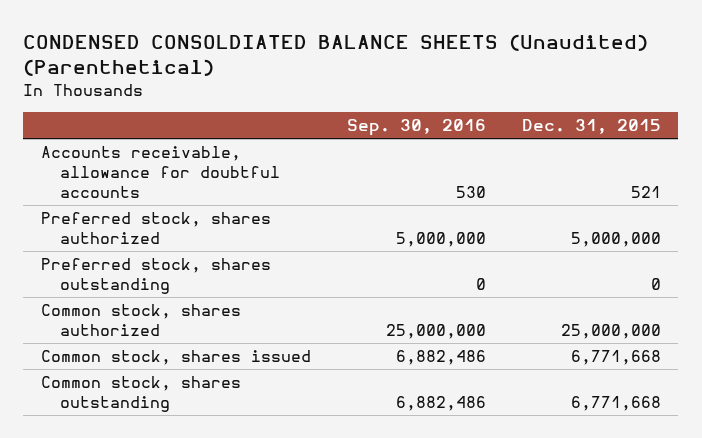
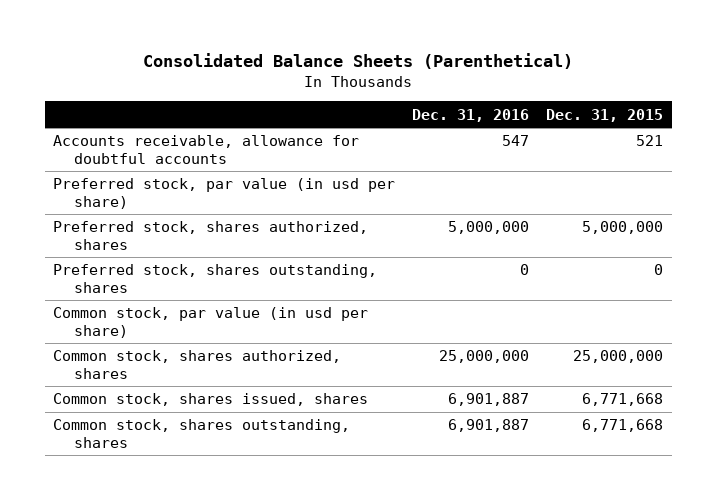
- CONDENSED CONSOLDIATED BALANCE SHEETS (Unaudited) (Parenthetical)
+ Consolidated Balance Sheets (Parenthetical)
- | Sep. 30, 2016 | Dec. 31, 2015
+ | Dec. 31, 2016 | Dec. 31, 2015
- Preferred stock, shares authorized | 5,000,000 | 5,000,000
- Preferred stock, shares outstanding | 0 | 0
- Common stock, shares authorized | 25,000,000 | 25,000,000
- Common stock, shares issued | 6,882,486 | 6,771,668
- Common stock, shares outstanding | 6,882,486 | 6,771,668
+ Preferred stock, par value (in usd per share)
+ Preferred stock, shares authorized, shares | 5,000,000 | 5,000,000
+ Preferred stock, shares outstanding, shares | 0 | 0
+ Common stock, par value (in usd per share)
+ Common stock, shares authorized, shares | 25,000,000 | 25,000,000
+ Common stock, shares issued, shares | 6,901,887 | 6,771,668
+ Common stock, shares outstanding, shares | 6,901,887 | 6,771,668

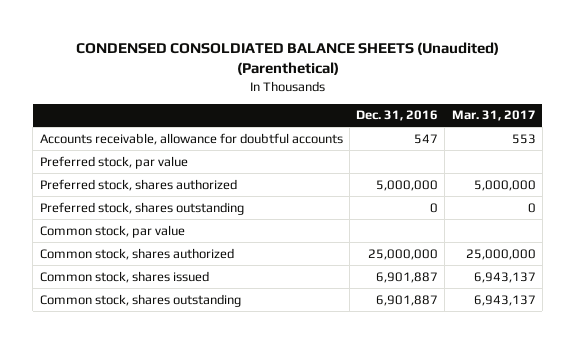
- Consolidated Balance Sheets (Parenthetical)
+ CONDENSED CONSOLDIATED BALANCE SHEETS (Unaudited) (Parenthetical)
- | Dec. 31, 2016 | Dec. 31, 2015
+ | Dec. 31, 2016 | Mar. 31, 2017
- Preferred stock, par value (in usd per share)
- Preferred stock, shares authorized, shares | 5,000,000 | 5,000,000
- Preferred stock, shares outstanding, shares | 0 | 0
- Common stock, par value (in usd per share)
- Common stock, shares authorized, shares | 25,000,000 | 25,000,000
- Common stock, shares issued, shares | 6,901,887 | 6,771,668
- Common stock, shares outstanding, shares | 6,901,887 | 6,771,668
+ Preferred stock, par value
+ Preferred stock, shares authorized | 5,000,000 | 5,000,000
+ Preferred stock, shares outstanding | 0 | 0
+ Common stock, par value
+ Common stock, shares authorized | 25,000,000 | 25,000,000
+ Common stock, shares issued | 6,901,887 | 6,943,137
+ Common stock, shares outstanding | 6,901,887 | 6,943,137

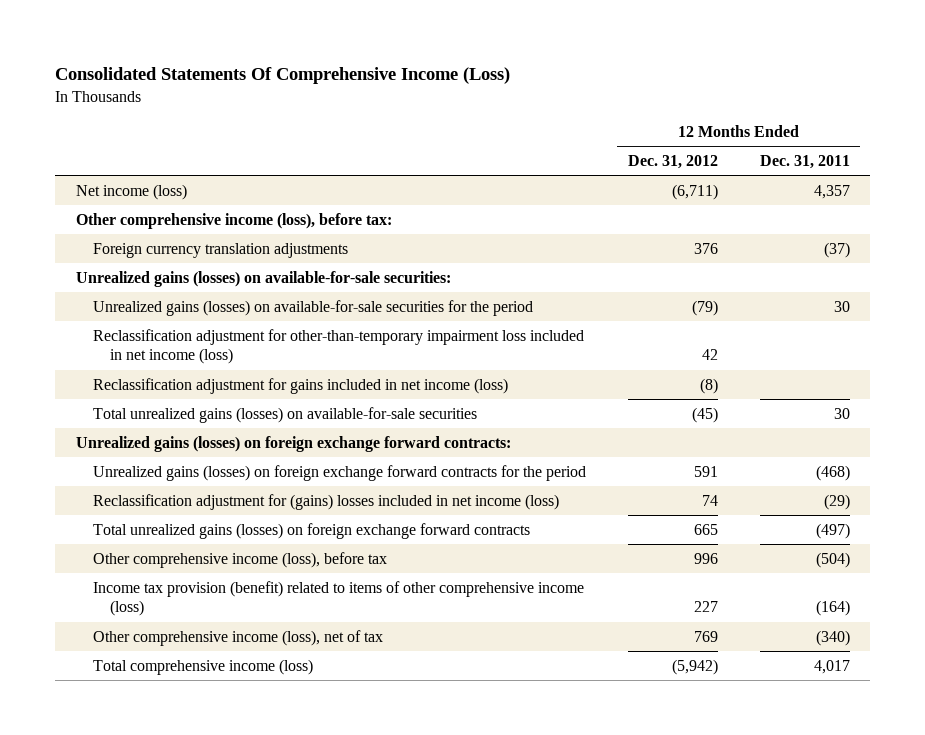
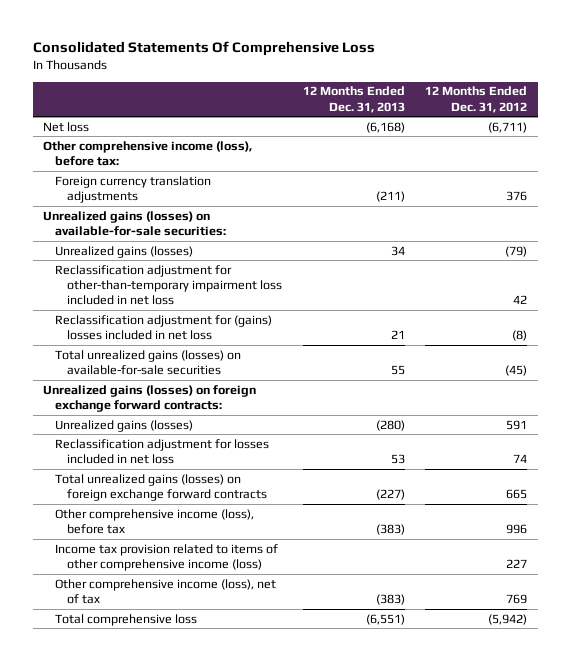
- Consolidated Statements Of Comprehensive Income (Loss)
+ Consolidated Statements Of Comprehensive Loss
- | 12 Months Ended Dec. 31, 2012 | 12 Months Ended Dec. 31, 2011
+ | 12 Months Ended Dec. 31, 2013 | 12 Months Ended Dec. 31, 2012
- Net income (loss) | (6,711) | 4,357
+ Net loss | (6,168) | (6,711)
- Unrealized gains (losses) on available-for-sale securities for the period | (79) | 30
- Reclassification adjustment for other-than-temporary impairment loss included in net income (loss) | 42 |
- Reclassification adjustment for gains included in net income (loss) | (8) |
+ Unrealized gains (losses) | 34 | (79)
+ Reclassification adjustment for other-than-temporary impairment loss included in net loss | | 42
+ Reclassification adjustment for (gains) losses included in net loss | 21 | (8)
- Unrealized gains (losses) on foreign exchange forward contracts for the period | 591 | (468)
- Reclassification adjustment for (gains) losses included in net income (loss) | 74 | (29)
+ Unrealized gains (losses) | (280) | 591
+ Reclassification adjustment for losses included in net loss | 53 | 74
- Income tax provision (benefit) related to items of other comprehensive income (loss) | 227 | (164)
+ Income tax provision related to items of other comprehensive income (loss) | | 227
- Total comprehensive income (loss) | (5,942) | 4,017
+ Total comprehensive loss | (6,551) | (5,942)

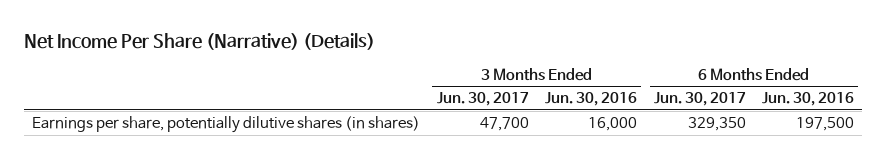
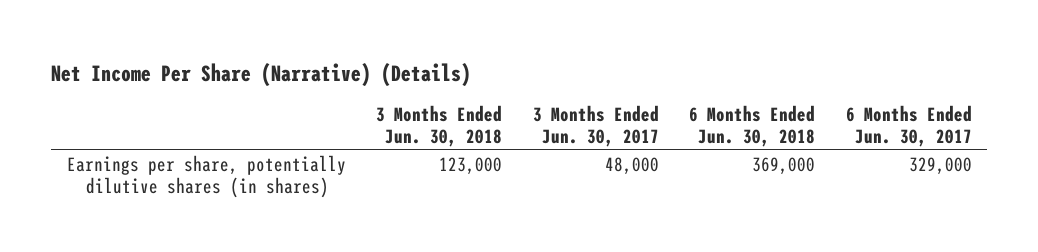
- | 3 Months Ended Jun. 30, 2017 | 3 Months Ended Jun. 30, 2016 | 6 Months Ended Jun. 30, 2017 | 6 Months Ended Jun. 30, 2016
+ | 3 Months Ended Jun. 30, 2018 | 3 Months Ended Jun. 30, 2017 | 6 Months Ended Jun. 30, 2018 | 6 Months Ended Jun. 30, 2017
- Earnings per share, potentially dilutive shares (in shares) | 47,700 | 16,000 | 329,350 | 197,500
+ Earnings per share, potentially dilutive shares (in shares) | 123,000 | 48,000 | 369,000 | 329,000

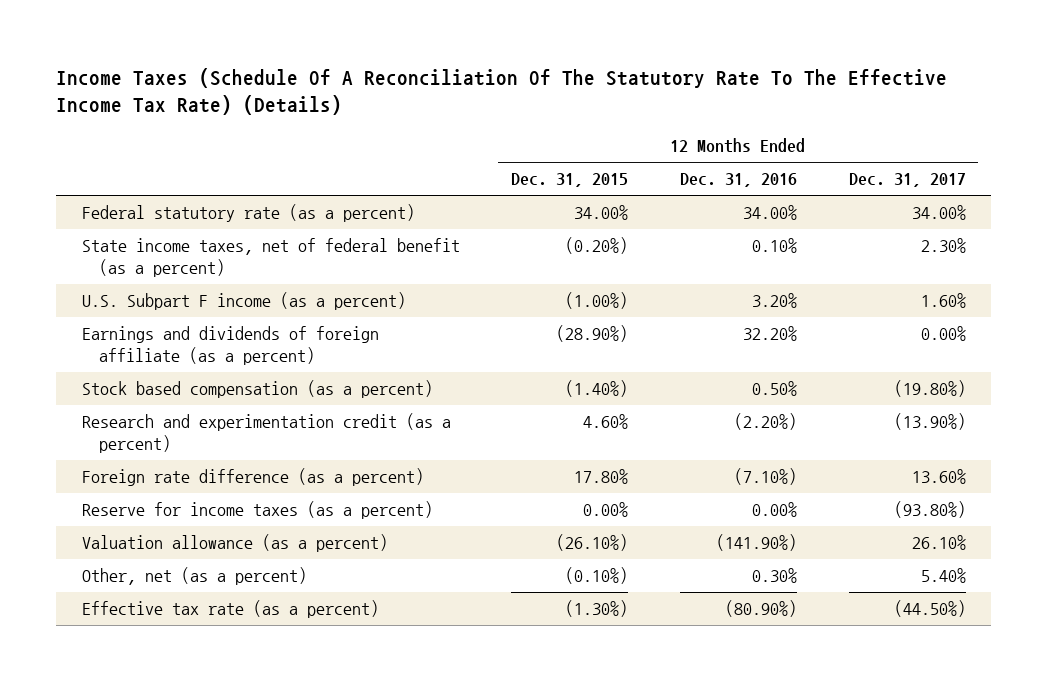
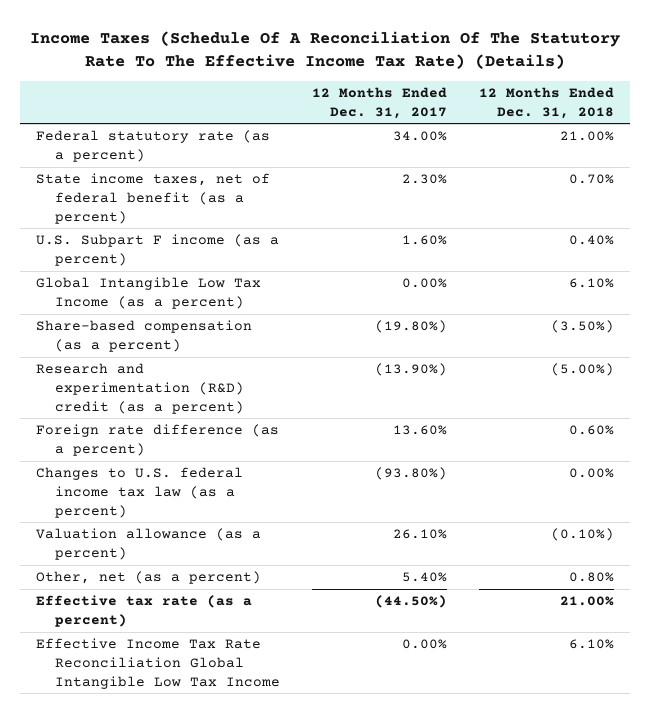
- | 12 Months Ended Dec. 31, 2015 | 12 Months Ended Dec. 31, 2016 | 12 Months Ended Dec. 31, 2017
+ | 12 Months Ended Dec. 31, 2017 | 12 Months Ended Dec. 31, 2018
- Earnings and dividends of foreign affiliate (as a percent) | (28.90%) | 32.20% | 0.00%
- Stock based compensation (as a percent) | (1.40%) | 0.50% | (19.80%)
- Research and experimentation credit (as a percent) | 4.60% | (2.20%) | (13.90%)
+ Global Intangible Low Tax Income (as a percent) | 0.00% | 6.10%
+ Share-based compensation (as a percent) | (19.80%) | (3.50%)
+ Research and experimentation (R&D) credit (as a percent) | (13.90%) | (5.00%)
- Reserve for income taxes (as a percent) | 0.00% | 0.00% | (93.80%)
+ Changes to U.S. federal income tax law (as a percent) | (93.80%) | 0.00%
+ Effective Income Tax Rate Reconciliation Global Intangible Low Tax Income | 0.00% | 6.10%

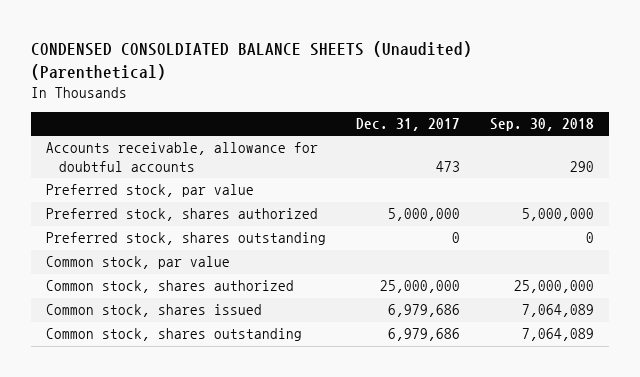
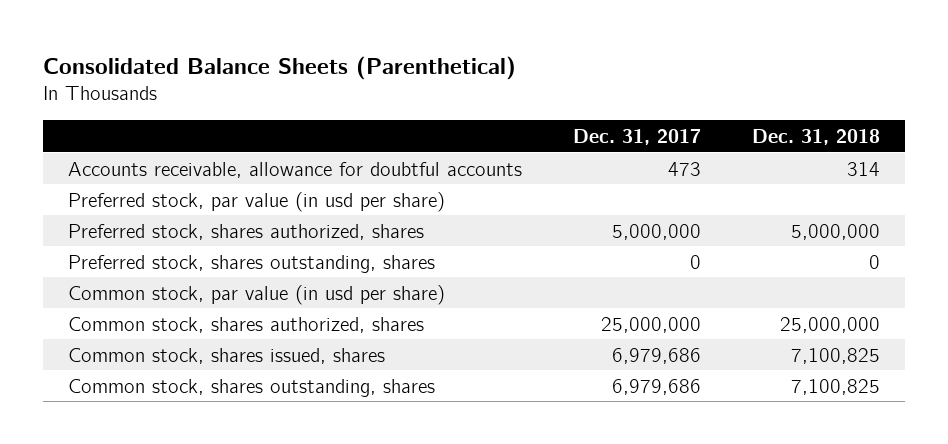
- CONDENSED CONSOLDIATED BALANCE SHEETS (Unaudited) (Parenthetical)
+ Consolidated Balance Sheets (Parenthetical)
- | Dec. 31, 2017 | Sep. 30, 2018
+ | Dec. 31, 2017 | Dec. 31, 2018
- Preferred stock, par value
- Preferred stock, shares authorized | 5,000,000 | 5,000,000
- Preferred stock, shares outstanding | 0 | 0
- Common stock, par value
- Common stock, shares authorized | 25,000,000 | 25,000,000
- Common stock, shares issued | 6,979,686 | 7,064,089
- Common stock, shares outstanding | 6,979,686 | 7,064,089
+ Preferred stock, par value (in usd per share)
+ Preferred stock, shares authorized, shares | 5,000,000 | 5,000,000
+ Preferred stock, shares outstanding, shares | 0 | 0
+ Common stock, par value (in usd per share)
+ Common stock, shares authorized, shares | 25,000,000 | 25,000,000
+ Common stock, shares issued, shares | 6,979,686 | 7,100,825
+ Common stock, shares outstanding, shares | 6,979,686 | 7,100,825

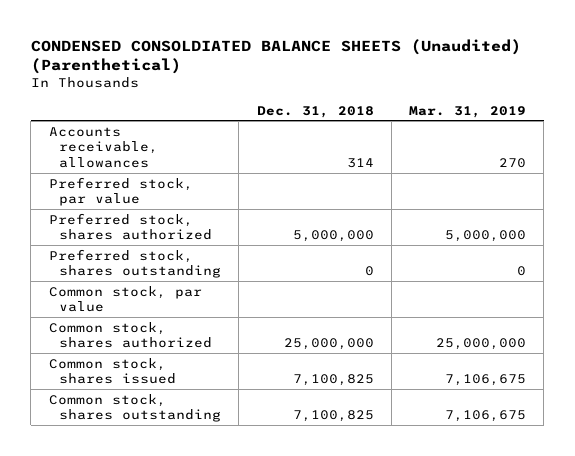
- Consolidated Balance Sheets (Parenthetical)
+ CONDENSED CONSOLDIATED BALANCE SHEETS (Unaudited) (Parenthetical)
- | Dec. 31, 2017 | Dec. 31, 2018
+ | Dec. 31, 2018 | Mar. 31, 2019
- Accounts receivable, allowance for doubtful accounts | 473 | 314
- Preferred stock, par value (in usd per share)
- Preferred stock, shares authorized, shares | 5,000,000 | 5,000,000
- Preferred stock, shares outstanding, shares | 0 | 0
- Common stock, par value (in usd per share)
- Common stock, shares authorized, shares | 25,000,000 | 25,000,000
- Common stock, shares issued, shares | 6,979,686 | 7,100,825
- Common stock, shares outstanding, shares | 6,979,686 | 7,100,825
+ Accounts receivable, allowances | 314 | 270
+ Preferred stock, par value
+ Preferred stock, shares authorized | 5,000,000 | 5,000,000
+ Preferred stock, shares outstanding | 0 | 0
+ Common stock, par value
+ Common stock, shares authorized | 25,000,000 | 25,000,000
+ Common stock, shares issued | 7,100,825 | 7,106,675
+ Common stock, shares outstanding | 7,100,825 | 7,106,675

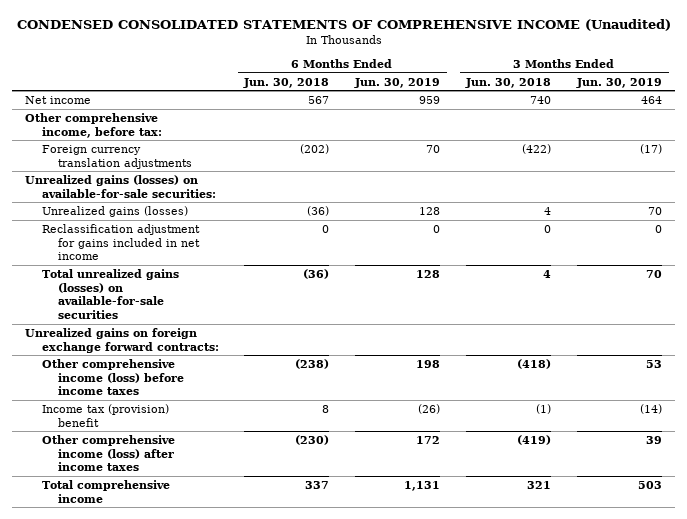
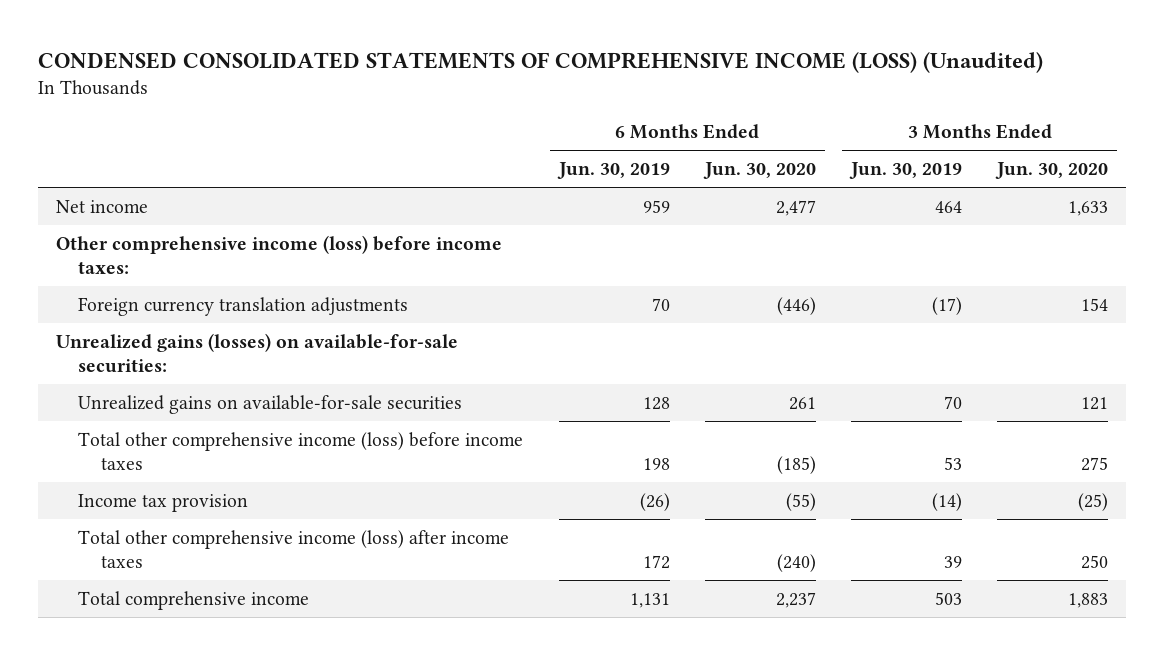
- CONDENSED CONSOLIDATED STATEMENTS OF COMPREHENSIVE INCOME (Unaudited)
+ CONDENSED CONSOLIDATED STATEMENTS OF COMPREHENSIVE INCOME (LOSS) (Unaudited)
- | 6 Months Ended Jun. 30, 2018 | 6 Months Ended Jun. 30, 2019 | 3 Months Ended Jun. 30, 2018 | 3 Months Ended Jun. 30, 2019
+ | 6 Months Ended Jun. 30, 2019 | 6 Months Ended Jun. 30, 2020 | 3 Months Ended Jun. 30, 2019 | 3 Months Ended Jun. 30, 2020
- Other comprehensive income, before tax:
+ Other comprehensive income (loss) before income taxes:
- Unrealized gains (losses) | (36) | 128 | 4 | 70
- Reclassification adjustment for gains included in net income | 0 | 0 | 0 | 0
- Total unrealized gains (losses) on available-for-sale securities | (36) | 128 | 4 | 70
- Unrealized gains on foreign exchange forward contracts:
- Other comprehensive income (loss) before income taxes | (238) | 198 | (418) | 53
- Income tax (provision) benefit | 8 | (26) | (1) | (14)
- Other comprehensive income (loss) after income taxes | (230) | 172 | (419) | 39
+ Unrealized gains on available-for-sale securities | 128 | 261 | 70 | 121
+ Total other comprehensive income (loss) before income taxes | 198 | (185) | 53 | 275
+ Income tax provision | (26) | (55) | (14) | (25)
+ Total other comprehensive income (loss) after income taxes | 172 | (240) | 39 | 250

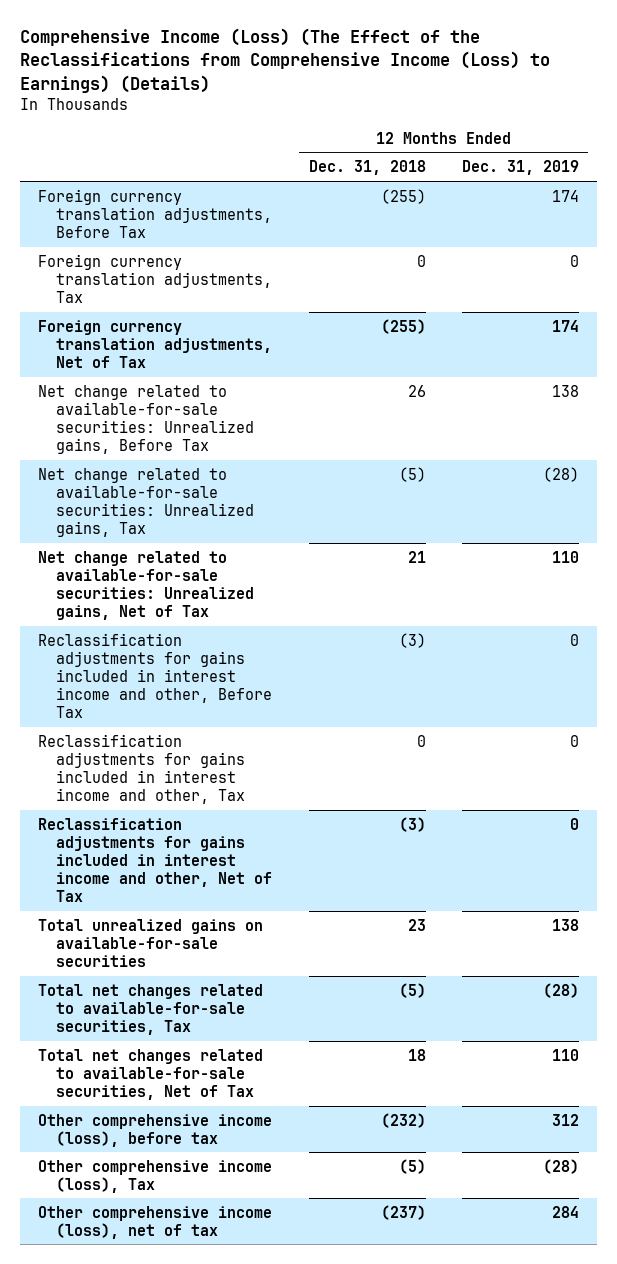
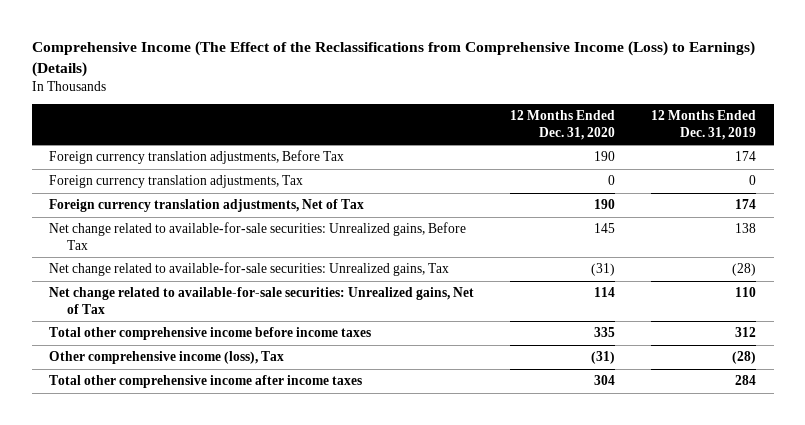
- Comprehensive Income (Loss) (The Effect of the Reclassifications from Comprehensive Income (Loss) to Earnings) (Details)
+ Comprehensive Income (The Effect of the Reclassifications from Comprehensive Income (Loss) to Earnings) (Details)
- | 12 Months Ended Dec. 31, 2018 | 12 Months Ended Dec. 31, 2019
+ | 12 Months Ended Dec. 31, 2020 | 12 Months Ended Dec. 31, 2019
- Reclassification adjustments for gains included in interest income and other, Before Tax | (3) | 0
- Reclassification adjustments for gains included in interest income and other, Tax | 0 | 0
- Reclassification adjustments for gains included in interest income and other, Net of Tax | (3) | 0
- Total unrealized gains on available-for-sale securities | 23 | 138
- Total net changes related to available-for-sale securities, Tax | (5) | (28)
- Total net changes related to available-for-sale securities, Net of Tax | 18 | 110
- Other comprehensive income (loss), before tax | (232) | 312
+ Total other comprehensive income before income taxes | 335 | 312
- Other comprehensive income (loss), net of tax | (237) | 284
+ Total other comprehensive income after income taxes | 304 | 284

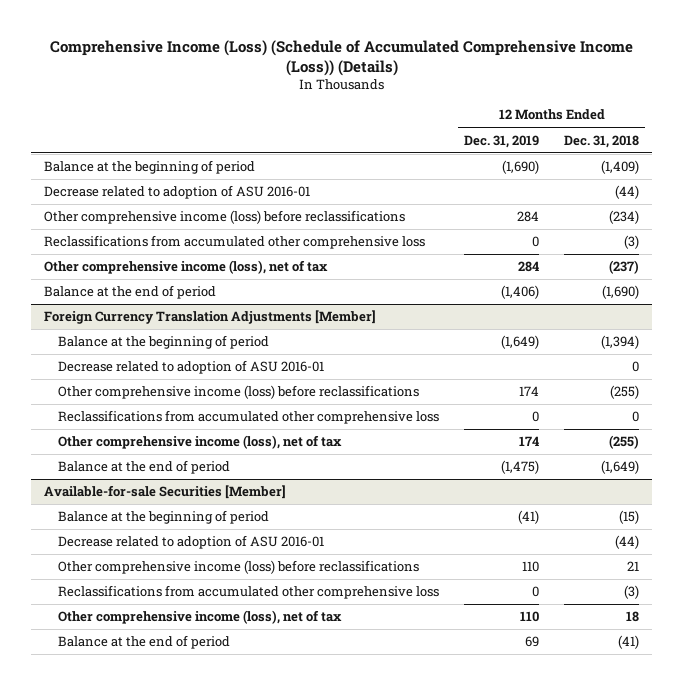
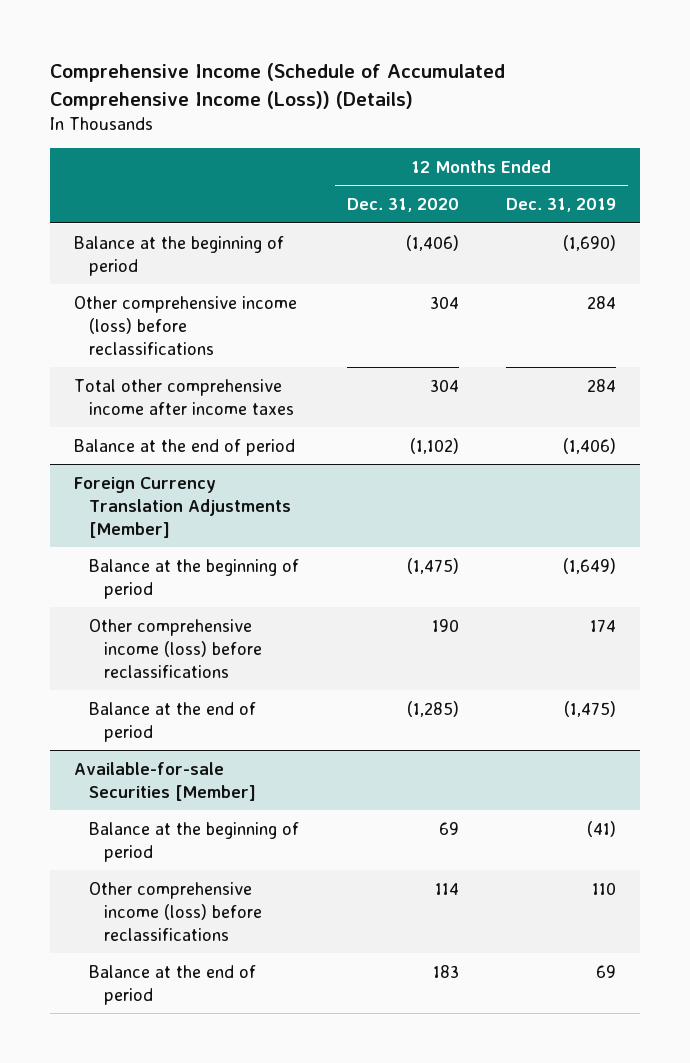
- Comprehensive Income (Loss) (Schedule of Accumulated Comprehensive Income (Loss)) (Details)
+ Comprehensive Income (Schedule of Accumulated Comprehensive Income (Loss)) (Details)
- | 12 Months Ended Dec. 31, 2019 | 12 Months Ended Dec. 31, 2018
+ | 12 Months Ended Dec. 31, 2020 | 12 Months Ended Dec. 31, 2019
- Decrease related to adoption of ASU 2016-01 | | (44)
- Reclassifications from accumulated other comprehensive loss | 0 | (3)
- Other comprehensive income (loss), net of tax | 284 | (237)
+ Total other comprehensive income after income taxes | 304 | 284
@ Foreign Currency Translation Adjustments [Member]
- Decrease related to adoption of ASU 2016-01 | | 0
- Reclassifications from accumulated other comprehensive loss | 0 | 0
- Other comprehensive income (loss), net of tax | 174 | (255)
@ Available-for-sale Securities [Member]
- Decrease related to adoption of ASU 2016-01 | | (44)
- Reclassifications from accumulated other comprehensive loss | 0 | (3)
- Other comprehensive income (loss), net of tax | 110 | 18

